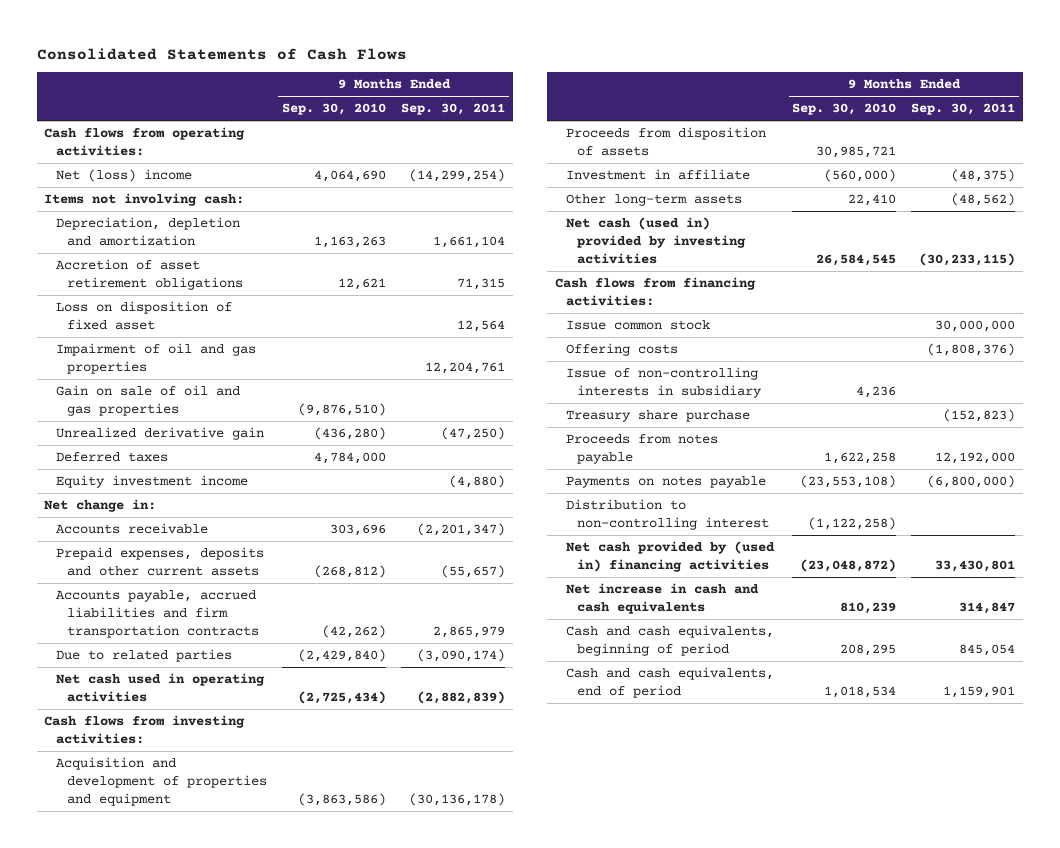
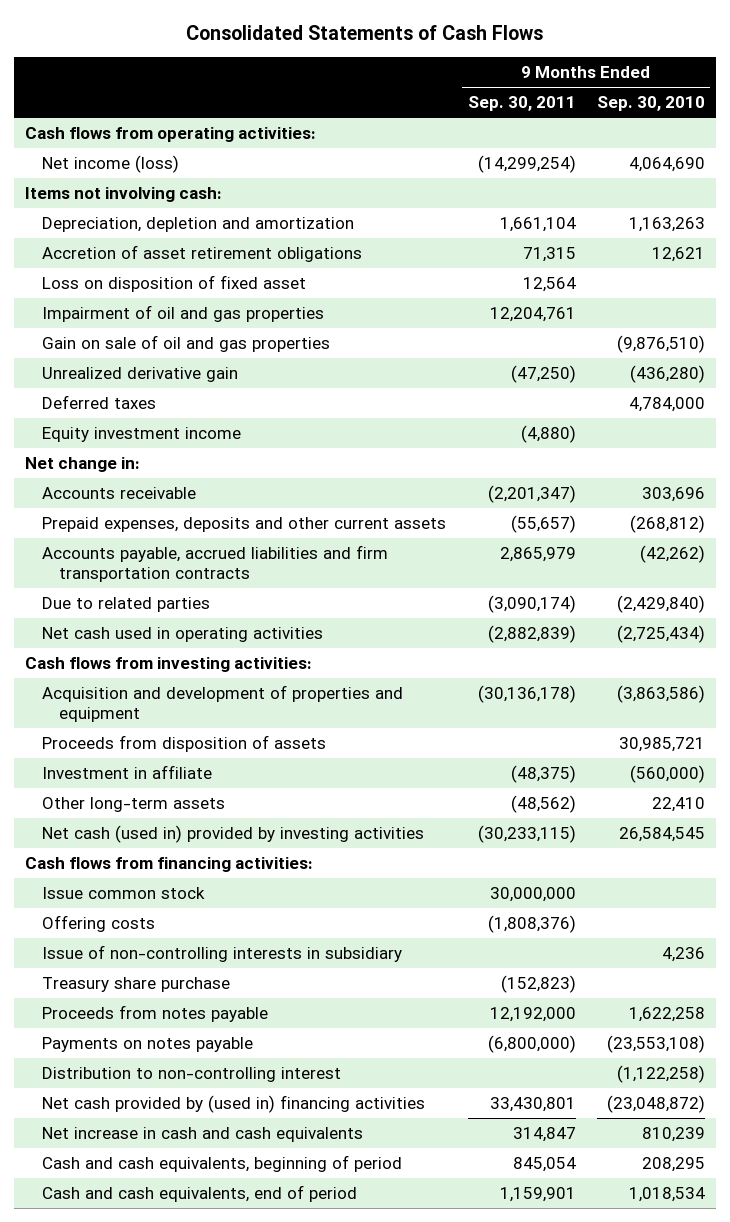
- | 9 Months Ended Sep. 30, 2010 | 9 Months Ended Sep. 30, 2011
+ | 9 Months Ended Sep. 30, 2011 | 9 Months Ended Sep. 30, 2010
- Net (loss) income | 4,064,690 | (14,299,254)
+ Net income (loss) | (14,299,254) | 4,064,690

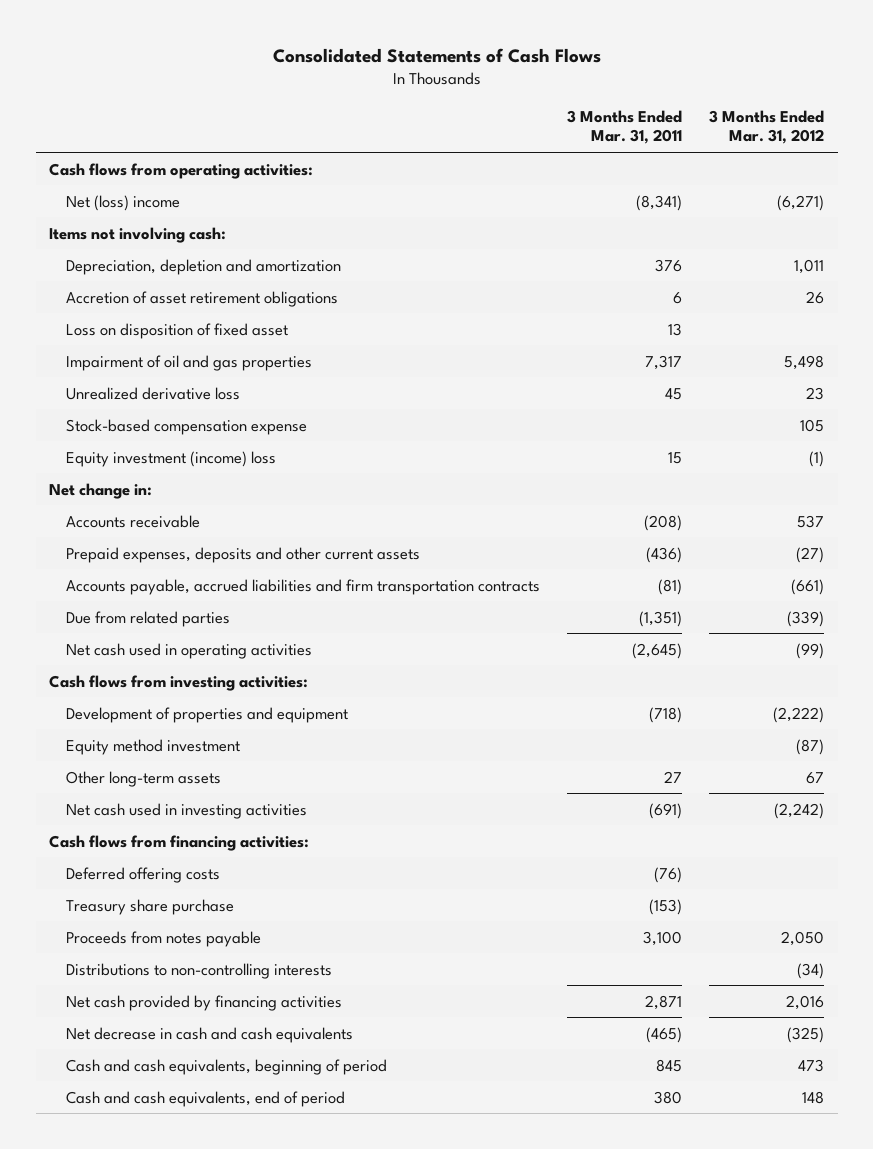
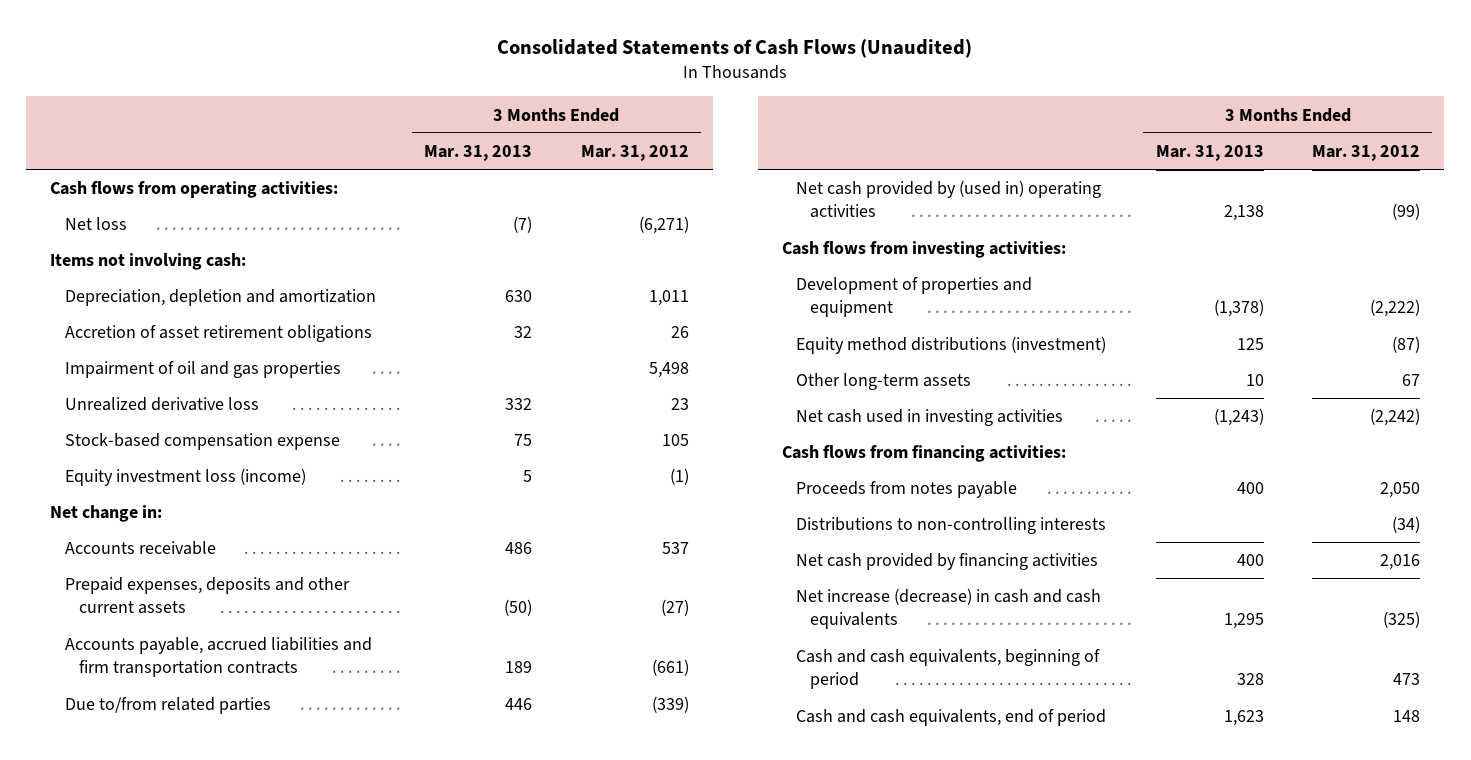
- Consolidated Statements of Cash Flows
+ Consolidated Statements of Cash Flows (Unaudited)
- | 3 Months Ended Mar. 31, 2011 | 3 Months Ended Mar. 31, 2012
+ | 3 Months Ended Mar. 31, 2013 | 3 Months Ended Mar. 31, 2012
- Net (loss) income | (8,341) | (6,271)
+ Net loss | (7) | (6,271)
- Loss on disposition of fixed asset | 13 |
- Equity investment (income) loss | 15 | (1)
+ Equity investment loss (income) | 5 | (1)
- Due from related parties | (1,351) | (339)
- Net cash used in operating activities | (2,645) | (99)
+ Due to/from related parties | 446 | (339)
+ Net cash provided by (used in) operating activities | 2,138 | (99)
- Equity method investment | | (87)
+ Equity method distributions (investment) | 125 | (87)
- Deferred offering costs | (76) |
- Treasury share purchase | (153) |
- Net decrease in cash and cash equivalents | (465) | (325)
+ Net increase (decrease) in cash and cash equivalents | 1,295 | (325)

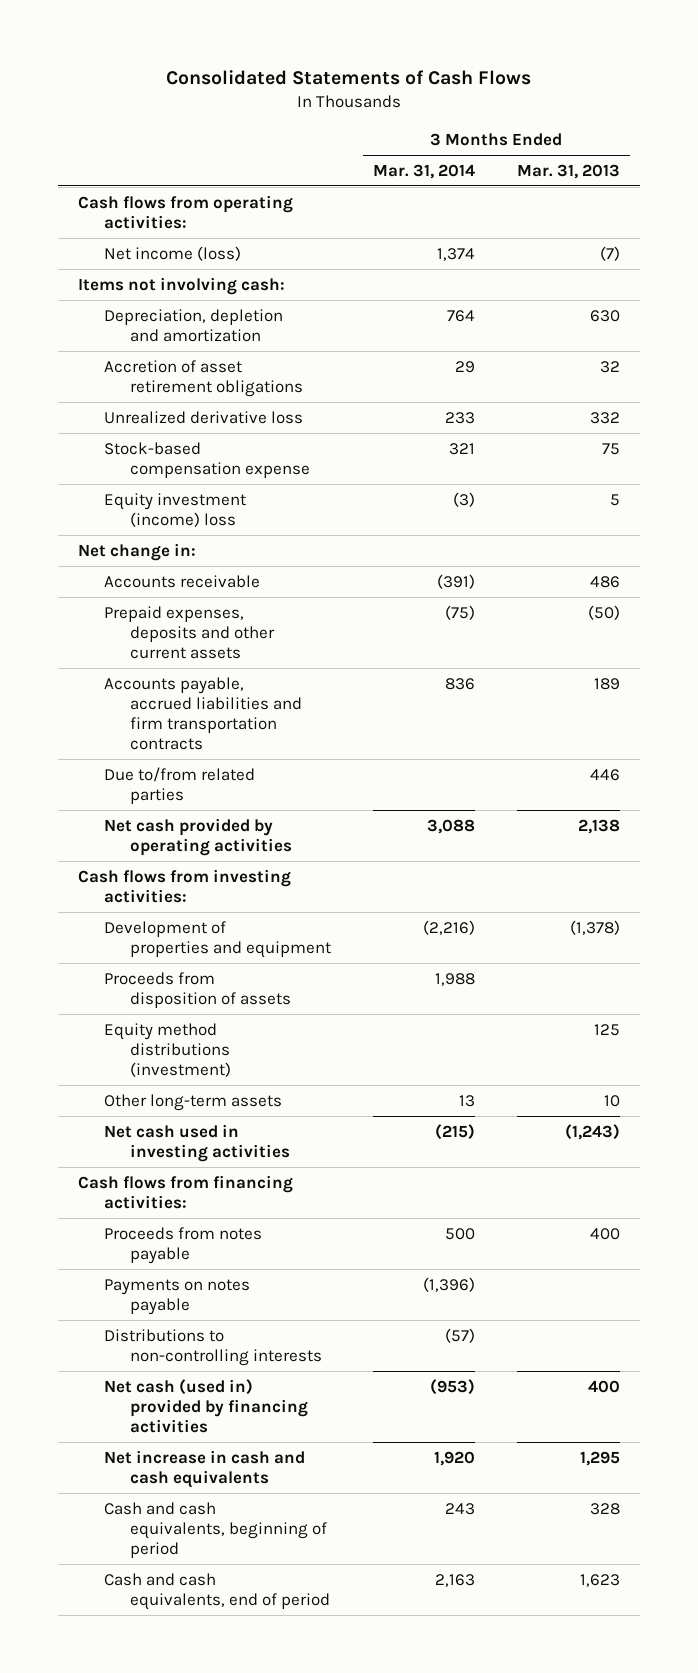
- Consolidated Statements of Cash Flows (Unaudited)
+ Consolidated Statements of Cash Flows
- | 3 Months Ended Mar. 31, 2013 | 3 Months Ended Mar. 31, 2012
+ | 3 Months Ended Mar. 31, 2014 | 3 Months Ended Mar. 31, 2013
- Net loss | (7) | (6,271)
+ Net income (loss) | 1,374 | (7)
- Impairment of oil and gas properties | | 5,498
- Equity investment loss (income) | 5 | (1)
+ Equity investment (income) loss | (3) | 5
- Net cash provided by (used in) operating activities | 2,138 | (99)
+ Net cash provided by operating activities | 3,088 | 2,138
+ Proceeds from disposition of assets | 1,988 |
+ Payments on notes payable | (1,396) |
- Net cash provided by financing activities | 400 | 2,016
- Net increase (decrease) in cash and cash equivalents | 1,295 | (325)
+ Net cash (used in) provided by financing activities | (953) | 400
+ Net increase in cash and cash equivalents | 1,920 | 1,295

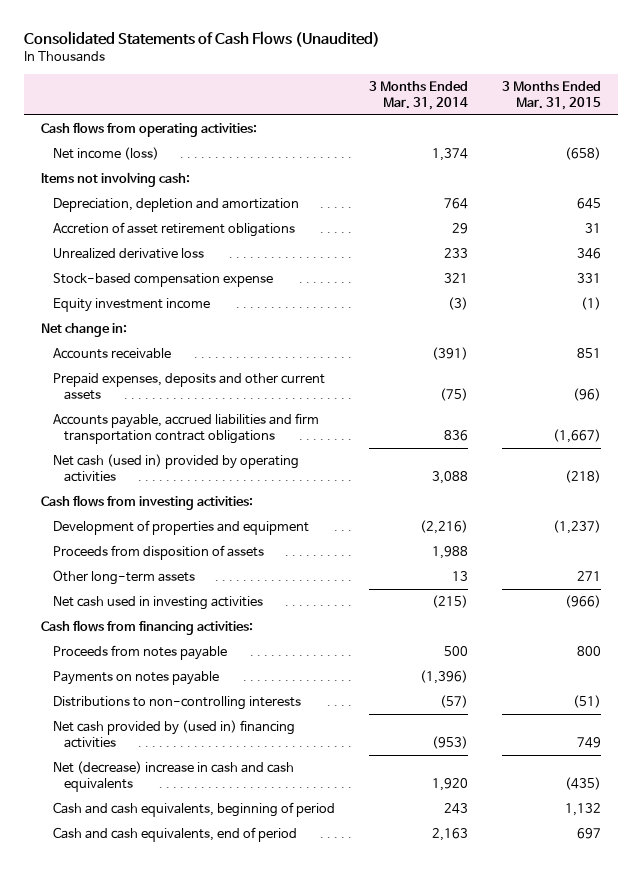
- Consolidated Statements of Cash Flows
+ Consolidated Statements of Cash Flows (Unaudited)
- | 3 Months Ended Mar. 31, 2014 | 3 Months Ended Mar. 31, 2013
+ | 3 Months Ended Mar. 31, 2014 | 3 Months Ended Mar. 31, 2015
- Equity investment (income) loss | (3) | 5
+ Equity investment income | (3) | (1)
- Accounts payable, accrued liabilities and firm transportation contracts | 836 | 189
- Due to/from related parties | | 446
- Net cash provided by operating activities | 3,088 | 2,138
+ Accounts payable, accrued liabilities and firm transportation contract obligations | 836 | (1,667)
+ Net cash (used in) provided by operating activities | 3,088 | (218)
- Equity method distributions (investment) | | 125
- Net cash (used in) provided by financing activities | (953) | 400
- Net increase in cash and cash equivalents | 1,920 | 1,295
+ Net cash provided by (used in) financing activities | (953) | 749
+ Net (decrease) increase in cash and cash equivalents | 1,920 | (435)

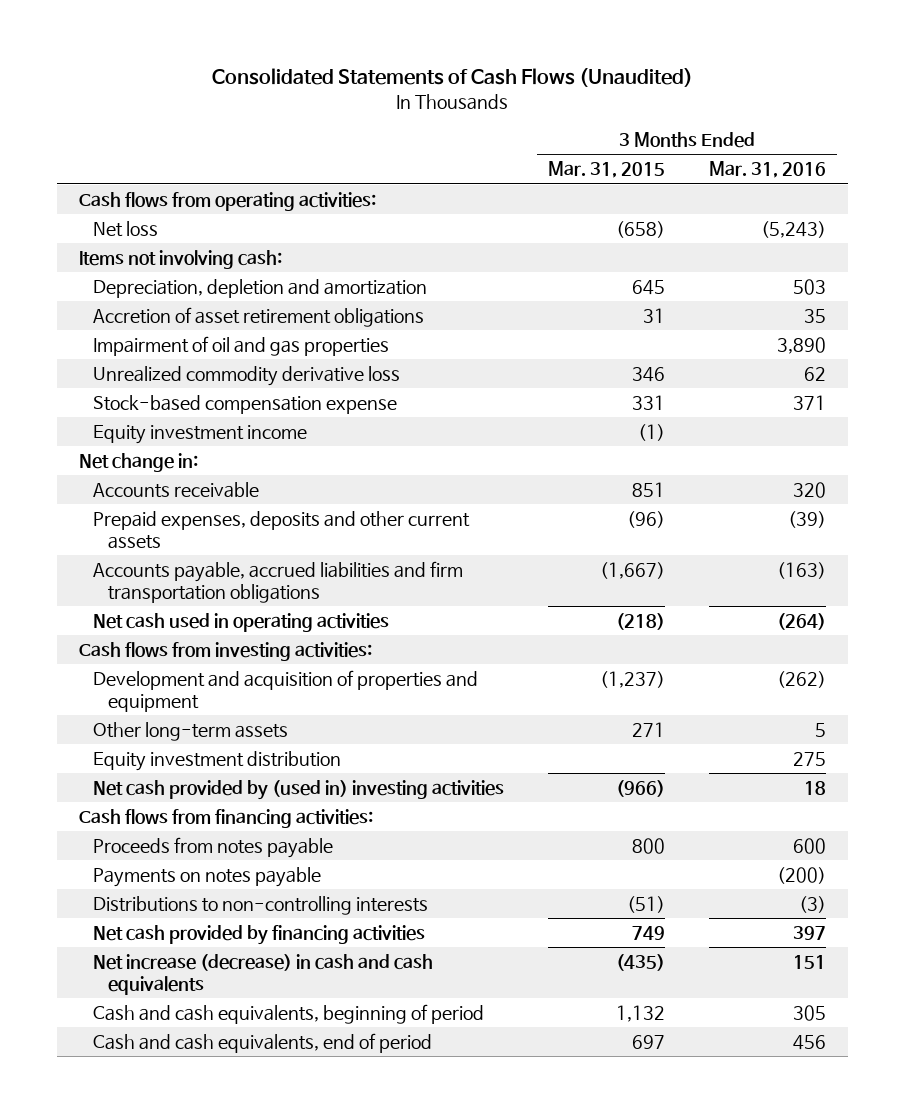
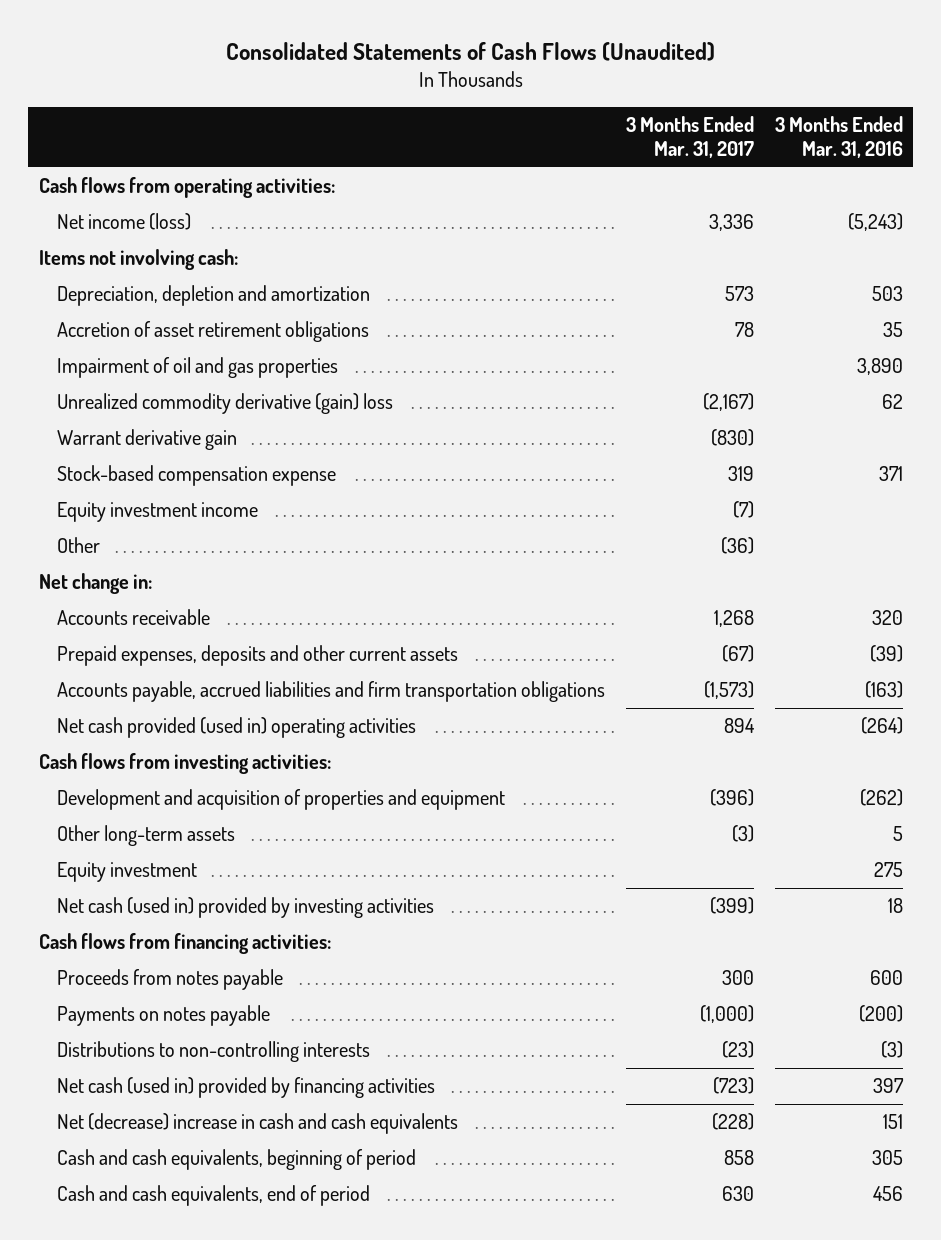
- | 3 Months Ended Mar. 31, 2015 | 3 Months Ended Mar. 31, 2016
+ | 3 Months Ended Mar. 31, 2017 | 3 Months Ended Mar. 31, 2016
- Net loss | (658) | (5,243)
+ Net income (loss) | 3,336 | (5,243)
- Unrealized commodity derivative loss | 346 | 62
+ Unrealized commodity derivative (gain) loss | (2,167) | 62
+ Warrant derivative gain | (830) |
+ Other | (36) |
- Net cash used in operating activities | (218) | (264)
+ Net cash provided (used in) operating activities | 894 | (264)
- Equity investment distribution | | 275
- Net cash provided by (used in) investing activities | (966) | 18
+ Equity investment | | 275
+ Net cash (used in) provided by investing activities | (399) | 18
- Net cash provided by financing activities | 749 | 397
- Net increase (decrease) in cash and cash equivalents | (435) | 151
+ Net cash (used in) provided by financing activities | (723) | 397
+ Net (decrease) increase in cash and cash equivalents | (228) | 151

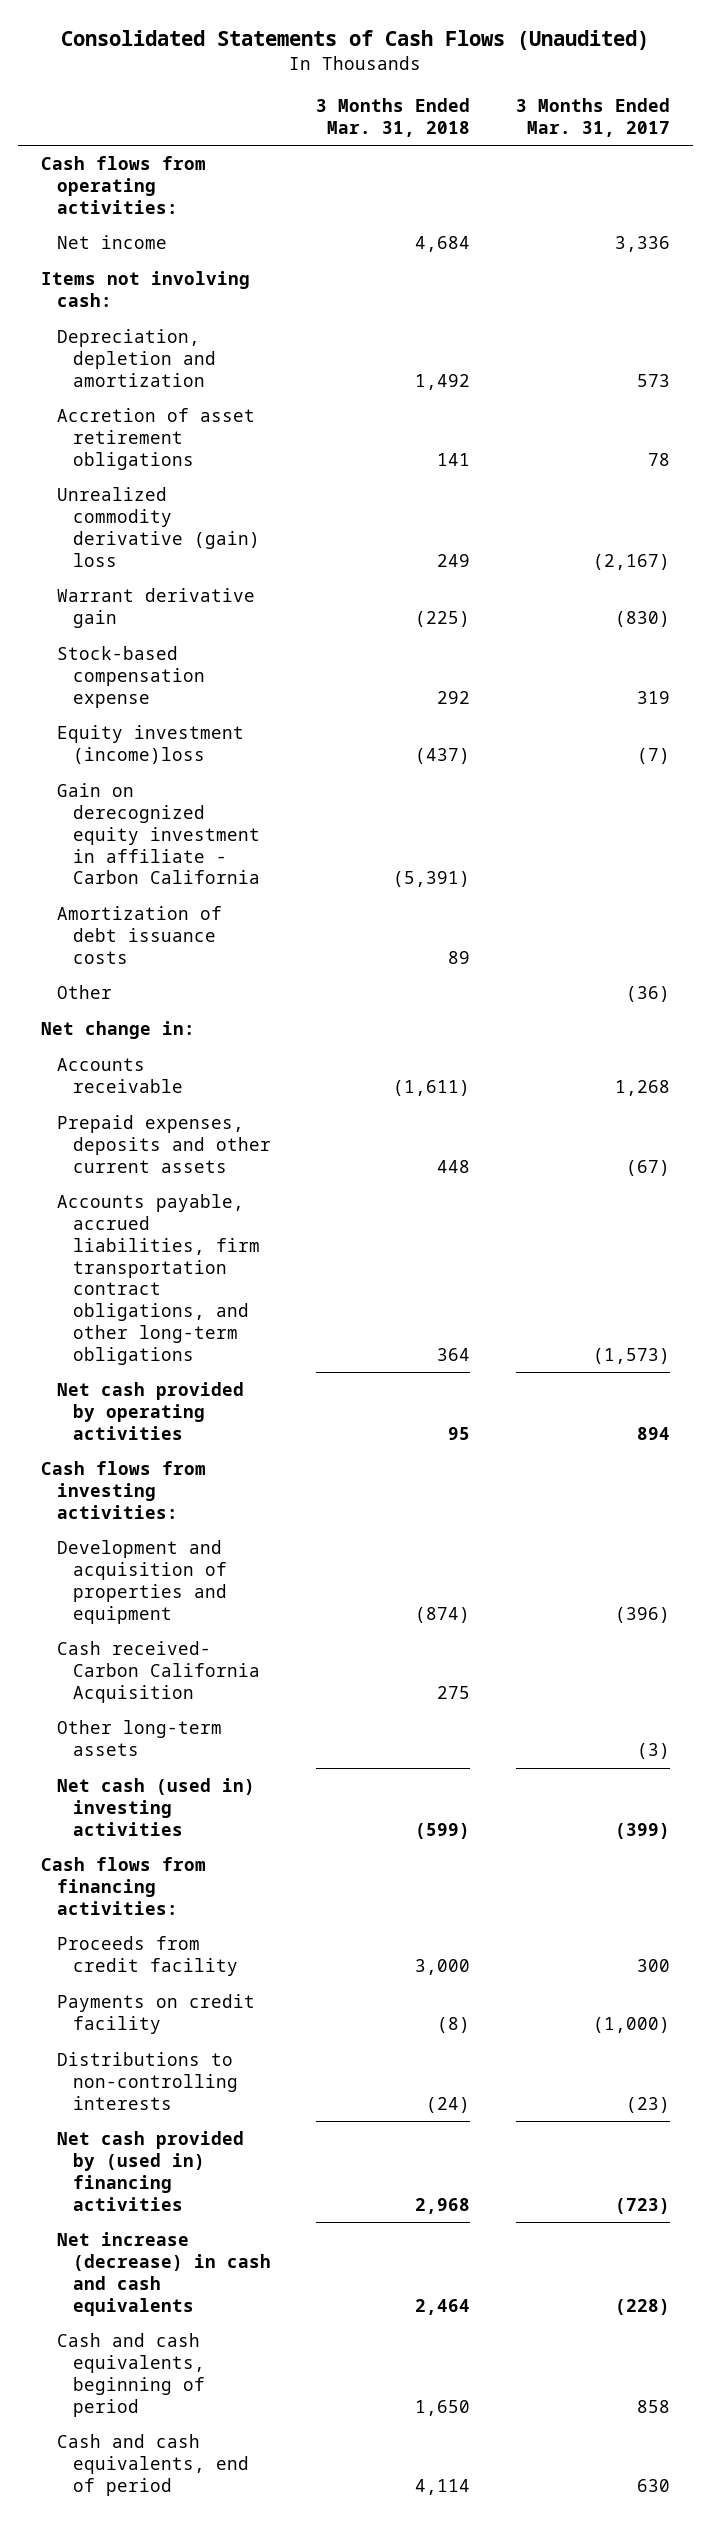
- | 3 Months Ended Mar. 31, 2017 | 3 Months Ended Mar. 31, 2016
+ | 3 Months Ended Mar. 31, 2018 | 3 Months Ended Mar. 31, 2017
- Net income (loss) | 3,336 | (5,243)
+ Net income | 4,684 | 3,336
- Impairment of oil and gas properties | | 3,890
- Equity investment income | (7) |
+ Equity investment (income)loss | (437) | (7)
+ Gain on derecognized equity investment in affiliate - Carbon California | (5,391) |
+ Amortization of debt issuance costs | 89 |
- Accounts payable, accrued liabilities and firm transportation obligations | (1,573) | (163)
- Net cash provided (used in) operating activities | 894 | (264)
+ Accounts payable, accrued liabilities, firm transportation contract obligations, and other long-term obligations | 364 | (1,573)
+ Net cash provided by operating activities | 95 | 894
+ Cash received- Carbon California Acquisition | 275 |
- Equity investment | | 275
- Net cash (used in) provided by investing activities | (399) | 18
+ Net cash (used in) investing activities | (599) | (399)
- Proceeds from notes payable | 300 | 600
- Payments on notes payable | (1,000) | (200)
+ Proceeds from credit facility | 3,000 | 300
+ Payments on credit facility | (8) | (1,000)
- Net cash (used in) provided by financing activities | (723) | 397
- Net (decrease) increase in cash and cash equivalents | (228) | 151
+ Net cash provided by (used in) financing activities | 2,968 | (723)
+ Net increase (decrease) in cash and cash equivalents | 2,464 | (228)

